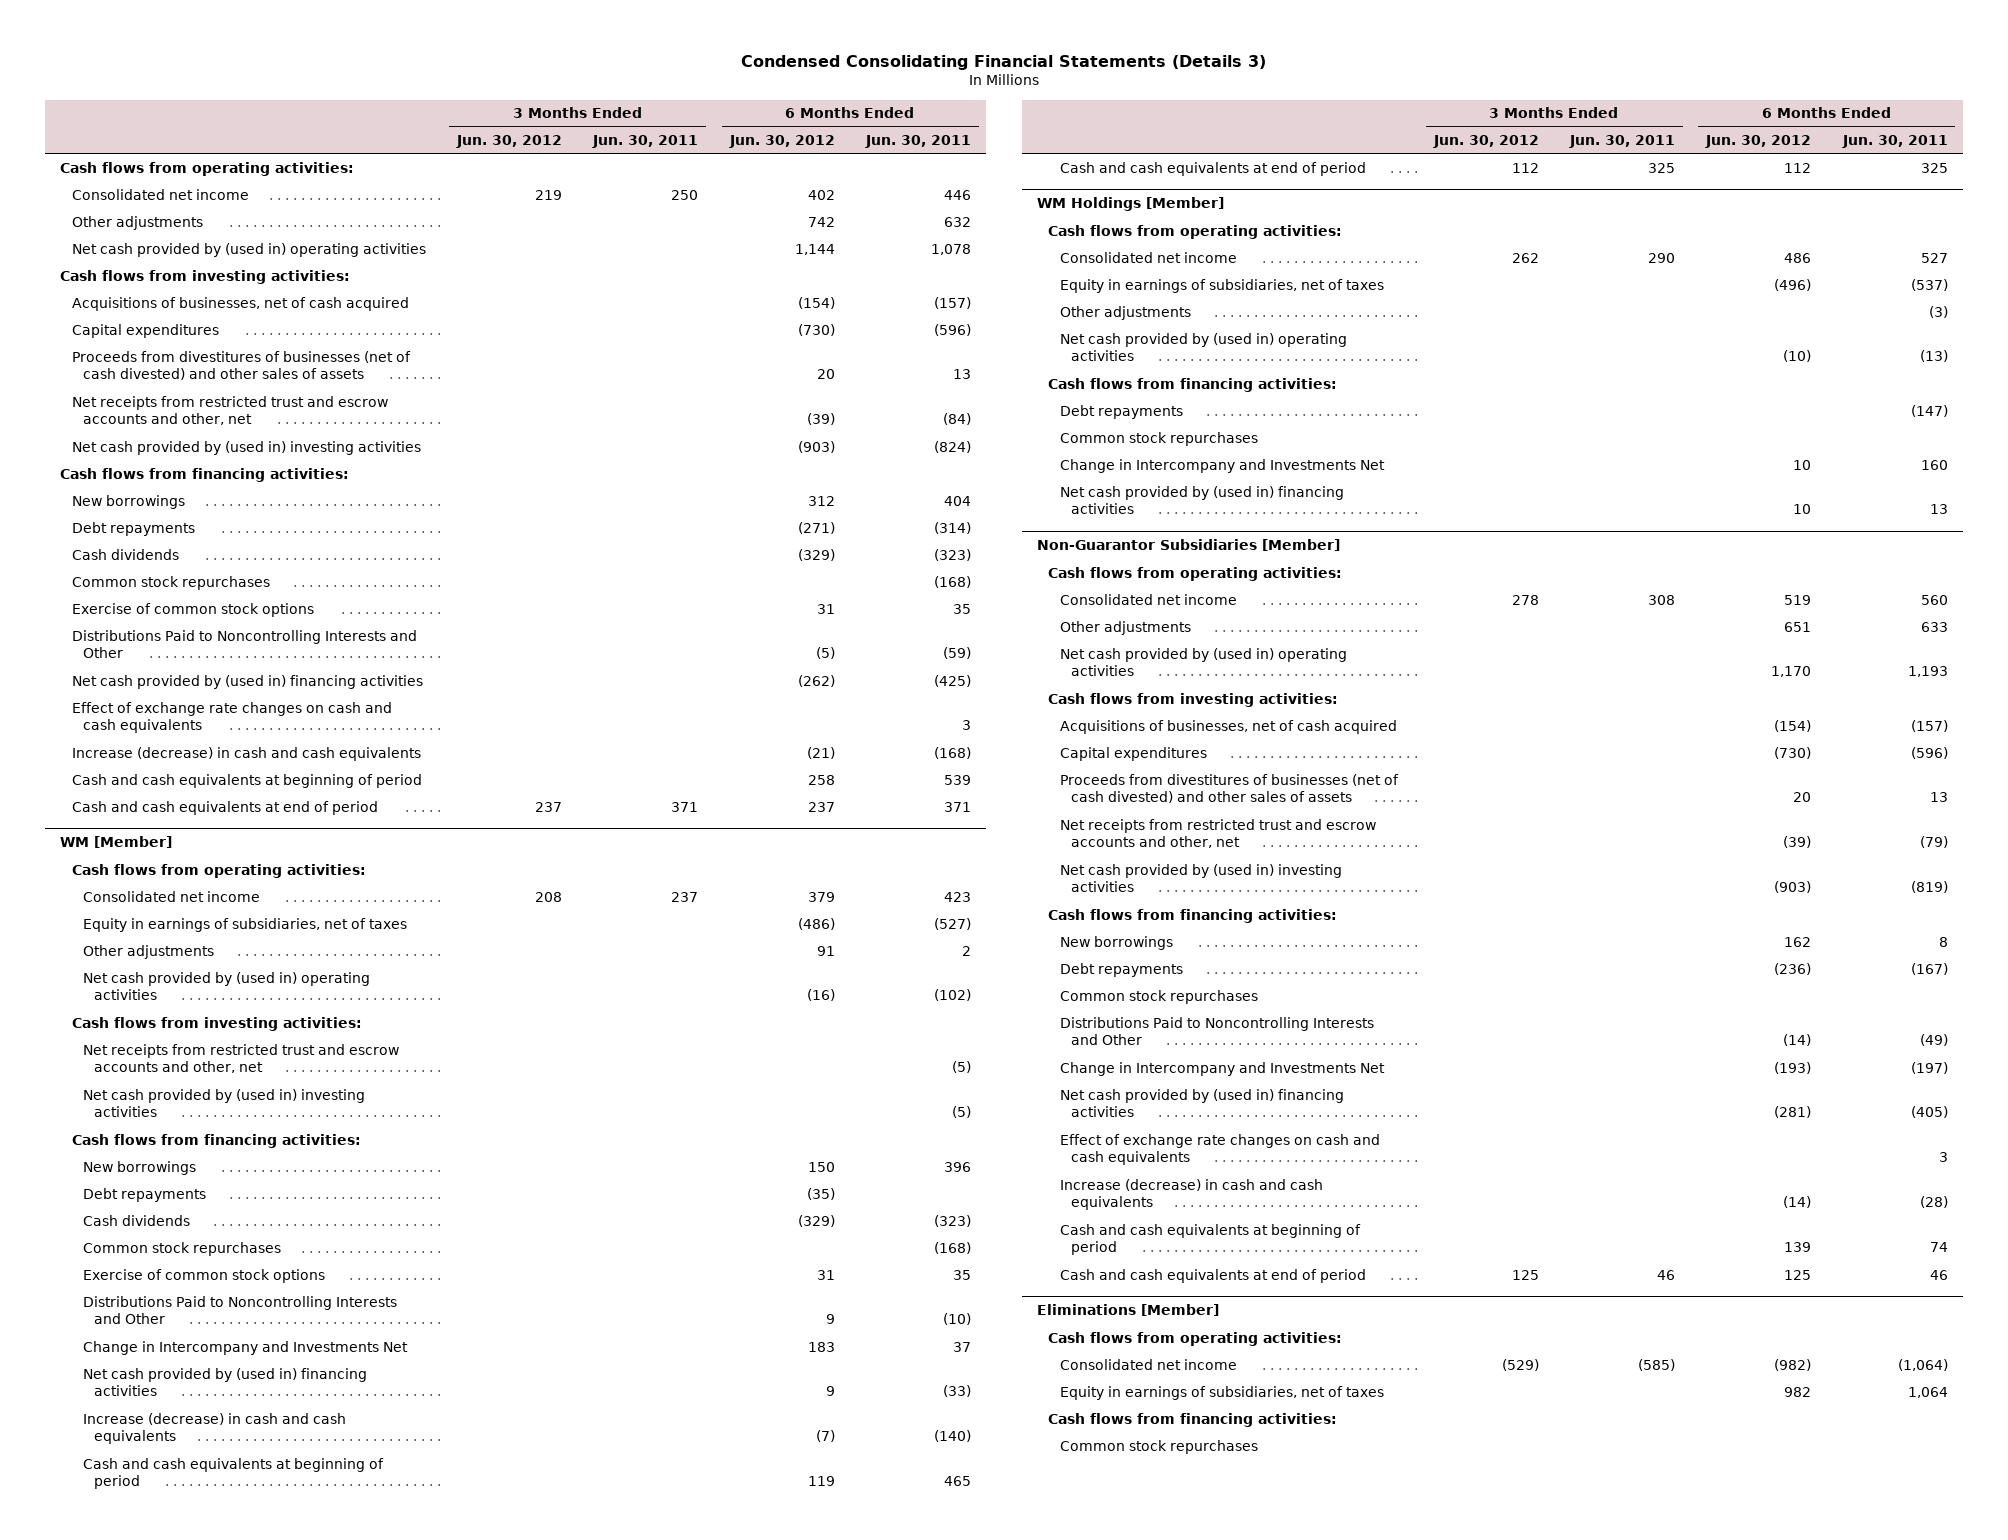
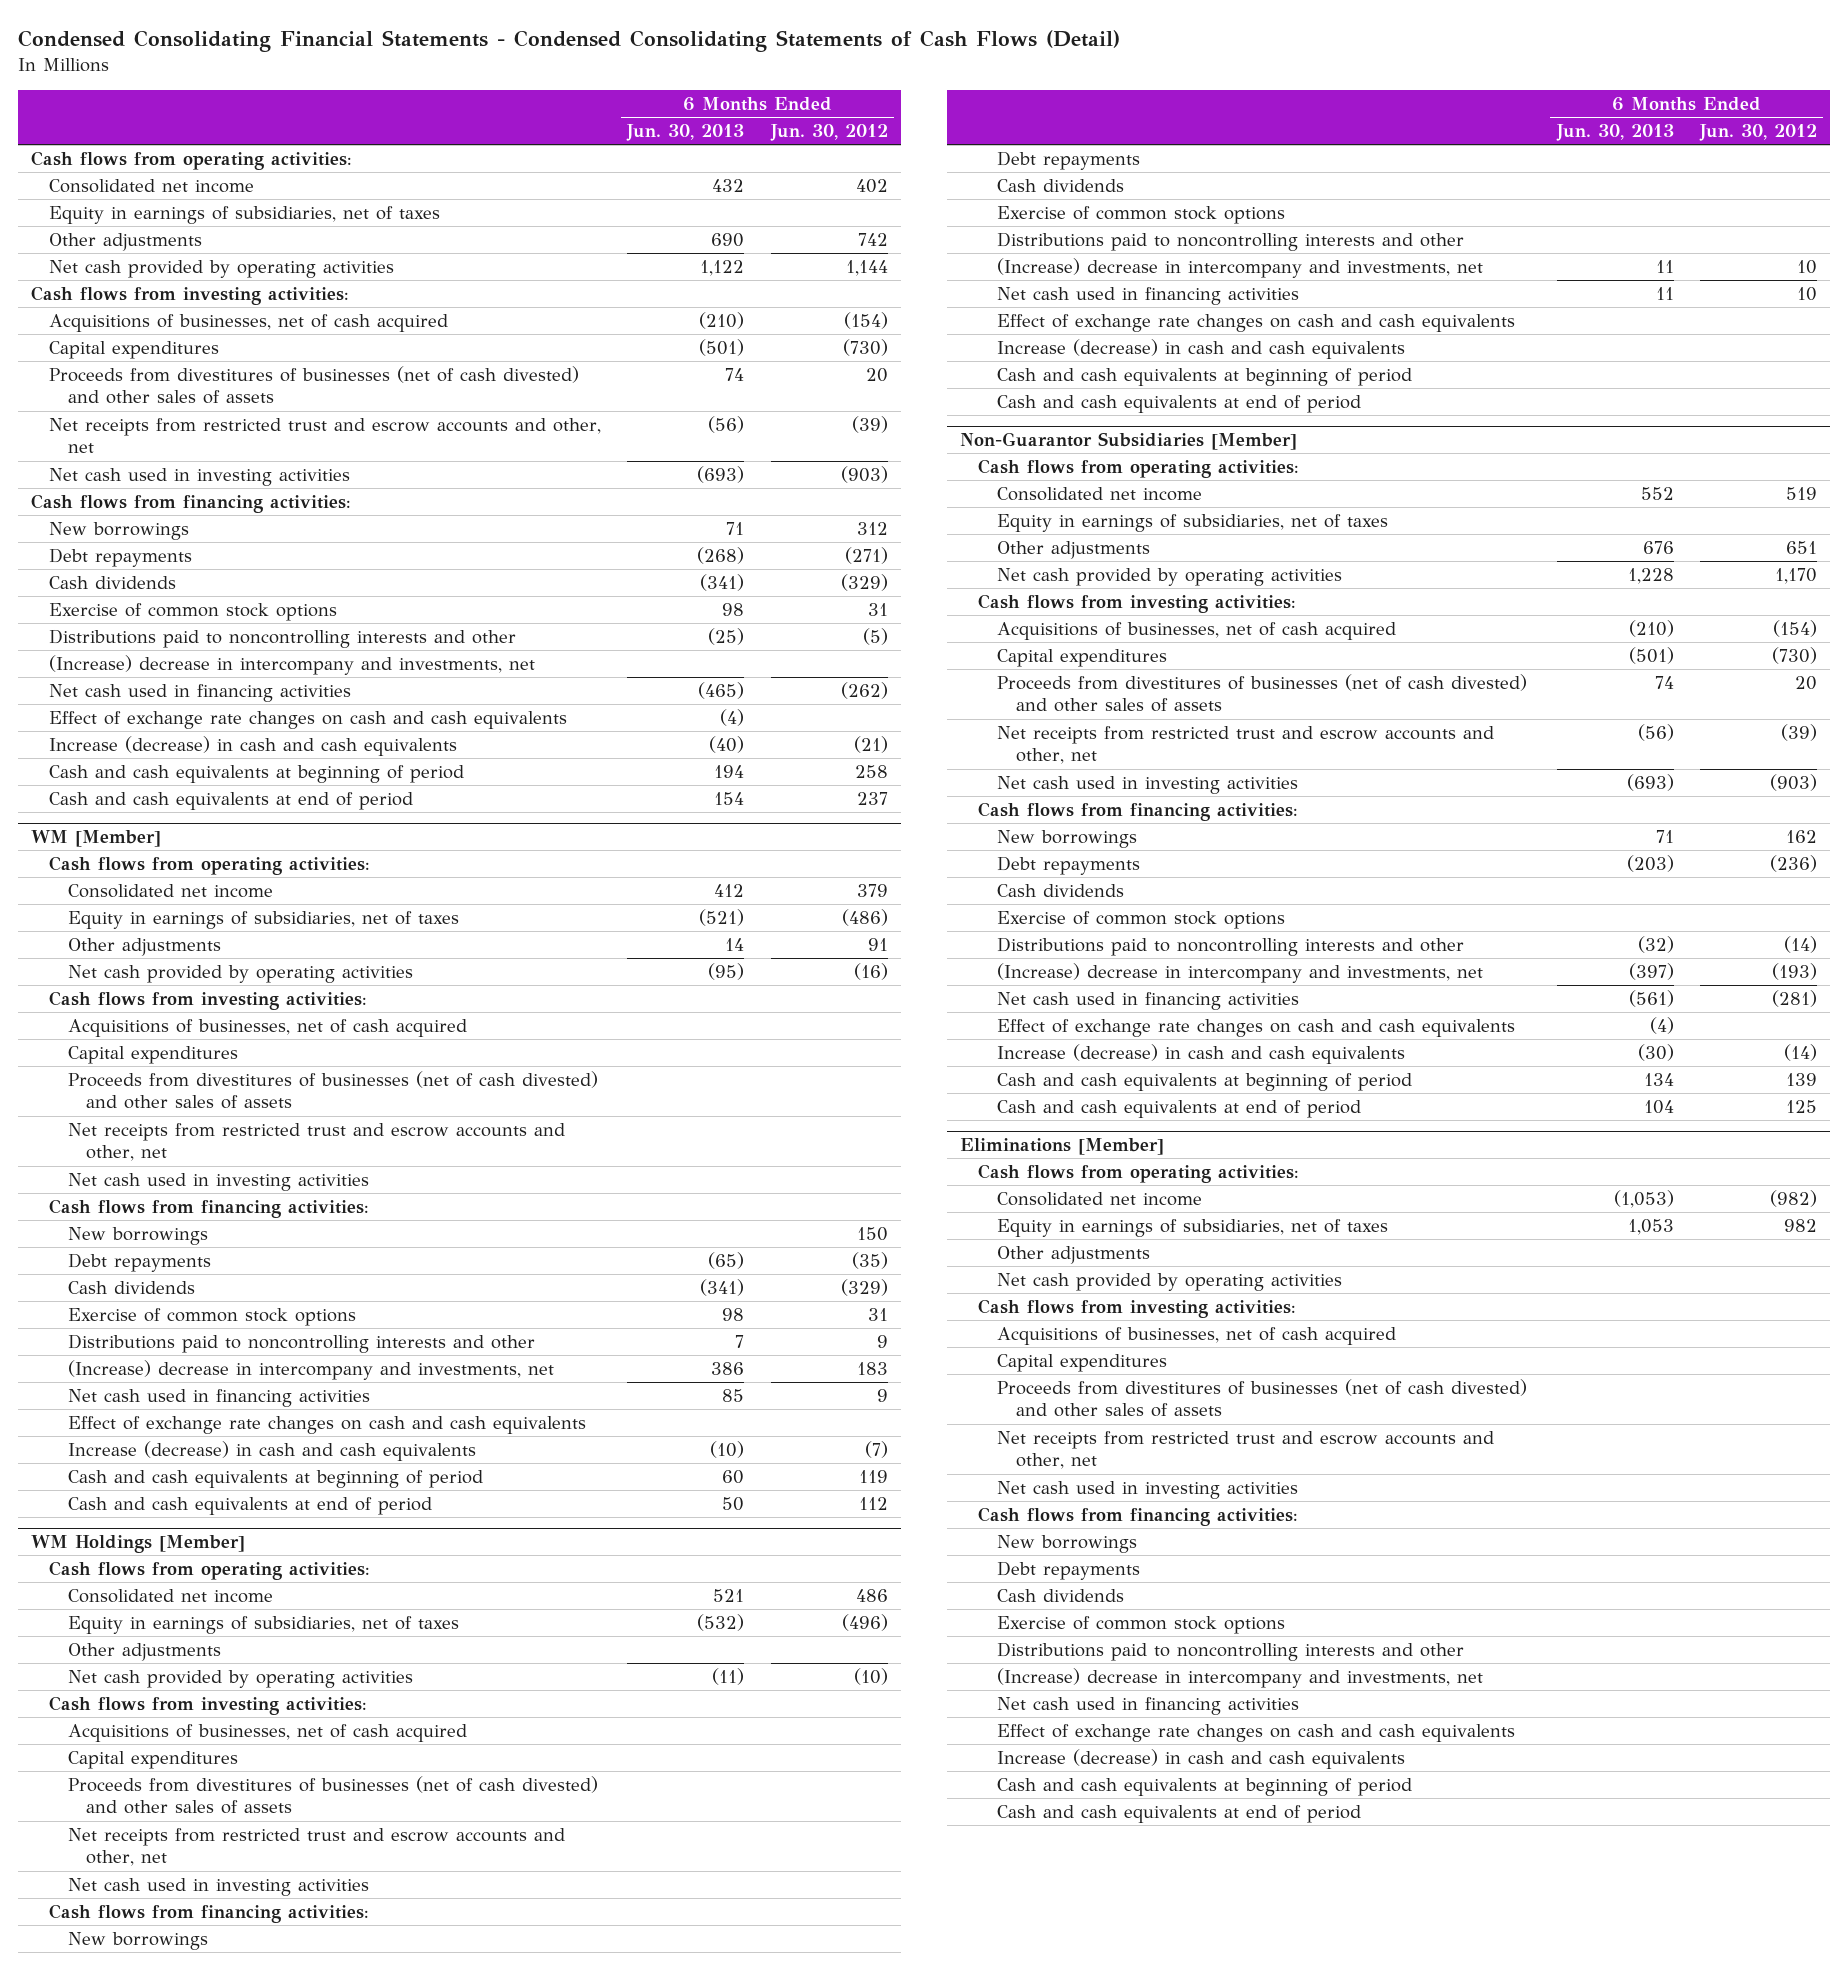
- Condensed Consolidating Financial Statements (Details 3)
+ Condensed Consolidating Financial Statements - Condensed Consolidating Statements of Cash Flows (Detail)
- | 3 Months Ended Jun. 30, 2012 | 3 Months Ended Jun. 30, 2011 | 6 Months Ended Jun. 30, 2012 | 6 Months Ended Jun. 30, 2011
+ | 6 Months Ended Jun. 30, 2013 | 6 Months Ended Jun. 30, 2012
+ Equity in earnings of subsidiaries, net of taxes
- Net cash provided by (used in) operating activities | | | 1,144 | 1,078
+ Net cash provided by operating activities | 1,122 | 1,144
- Net cash provided by (used in) investing activities | | | (903) | (824)
+ Net cash used in investing activities | (693) | (903)
- Common stock repurchases | | | | (168)
- Distributions Paid to Noncontrolling Interests and Other | | | (5) | (59)
- Net cash provided by (used in) financing activities | | | (262) | (425)
+ Distributions paid to noncontrolling interests and other | (25) | (5)
+ (Increase) decrease in intercompany and investments, net
+ Net cash used in financing activities | (465) | (262)
@ WM [Member]
- Net cash provided by (used in) operating activities | | | (16) | (102)
+ Net cash provided by operating activities | (95) | (16)
+ Acquisitions of businesses, net of cash acquired
+ Capital expenditures
+ Proceeds from divestitures of businesses (net of cash divested) and other sales of assets
- Net cash provided by (used in) investing activities | | | | (5)
+ Net cash used in investing activities
- Common stock repurchases | | | | (168)
- Distributions Paid to Noncontrolling Interests and Other | | | 9 | (10)
- Change in Intercompany and Investments Net | | | 183 | 37
- Net cash provided by (used in) financing activities | | | 9 | (33)
+ Distributions paid to noncontrolling interests and other | 7 | 9
+ (Increase) decrease in intercompany and investments, net | 386 | 183
+ Net cash used in financing activities | 85 | 9
+ Effect of exchange rate changes on cash and cash equivalents
@ WM Holdings [Member]
- Net cash provided by (used in) operating activities | | | (10) | (13)
+ Net cash provided by operating activities | (11) | (10)
+ Cash flows from investing activities:
+ Acquisitions of businesses, net of cash acquired
+ Capital expenditures
+ Proceeds from divestitures of businesses (net of cash divested) and other sales of assets
+ Net receipts from restricted trust and escrow accounts and other, net
+ Net cash used in investing activities
+ New borrowings
- Common stock repurchases
- Change in Intercompany and Investments Net | | | 10 | 160
- Net cash provided by (used in) financing activities | | | 10 | 13
+ Cash dividends
+ Exercise of common stock options
+ Distributions paid to noncontrolling interests and other
+ (Increase) decrease in intercompany and investments, net | 11 | 10
+ Net cash used in financing activities | 11 | 10
+ Effect of exchange rate changes on cash and cash equivalents
+ Increase (decrease) in cash and cash equivalents
+ Cash and cash equivalents at beginning of period
+ Cash and cash equivalents at end of period
@ Non-Guarantor Subsidiaries [Member]
+ Equity in earnings of subsidiaries, net of taxes
- Net cash provided by (used in) operating activities | | | 1,170 | 1,193
+ Net cash provided by operating activities | 1,228 | 1,170
- Net cash provided by (used in) investing activities | | | (903) | (819)
+ Net cash used in investing activities | (693) | (903)
- Common stock repurchases
- Distributions Paid to Noncontrolling Interests and Other | | | (14) | (49)
- Change in Intercompany and Investments Net | | | (193) | (197)
- Net cash provided by (used in) financing activities | | | (281) | (405)
+ Cash dividends
+ Exercise of common stock options
+ Distributions paid to noncontrolling interests and other | (32) | (14)
+ (Increase) decrease in intercompany and investments, net | (397) | (193)
+ Net cash used in financing activities | (561) | (281)
@ Eliminations [Member]
+ Other adjustments
+ Net cash provided by operating activities
+ Cash flows from investing activities:
+ Acquisitions of businesses, net of cash acquired
+ Capital expenditures
+ Proceeds from divestitures of businesses (net of cash divested) and other sales of assets
+ Net receipts from restricted trust and escrow accounts and other, net
+ Net cash used in investing activities
- Common stock repurchases
+ New borrowings
+ Debt repayments
+ Cash dividends
+ Exercise of common stock options
+ Distributions paid to noncontrolling interests and other
+ (Increase) decrease in intercompany and investments, net
+ Net cash used in financing activities
+ Effect of exchange rate changes on cash and cash equivalents
+ Increase (decrease) in cash and cash equivalents
+ Cash and cash equivalents at beginning of period
+ Cash and cash equivalents at end of period

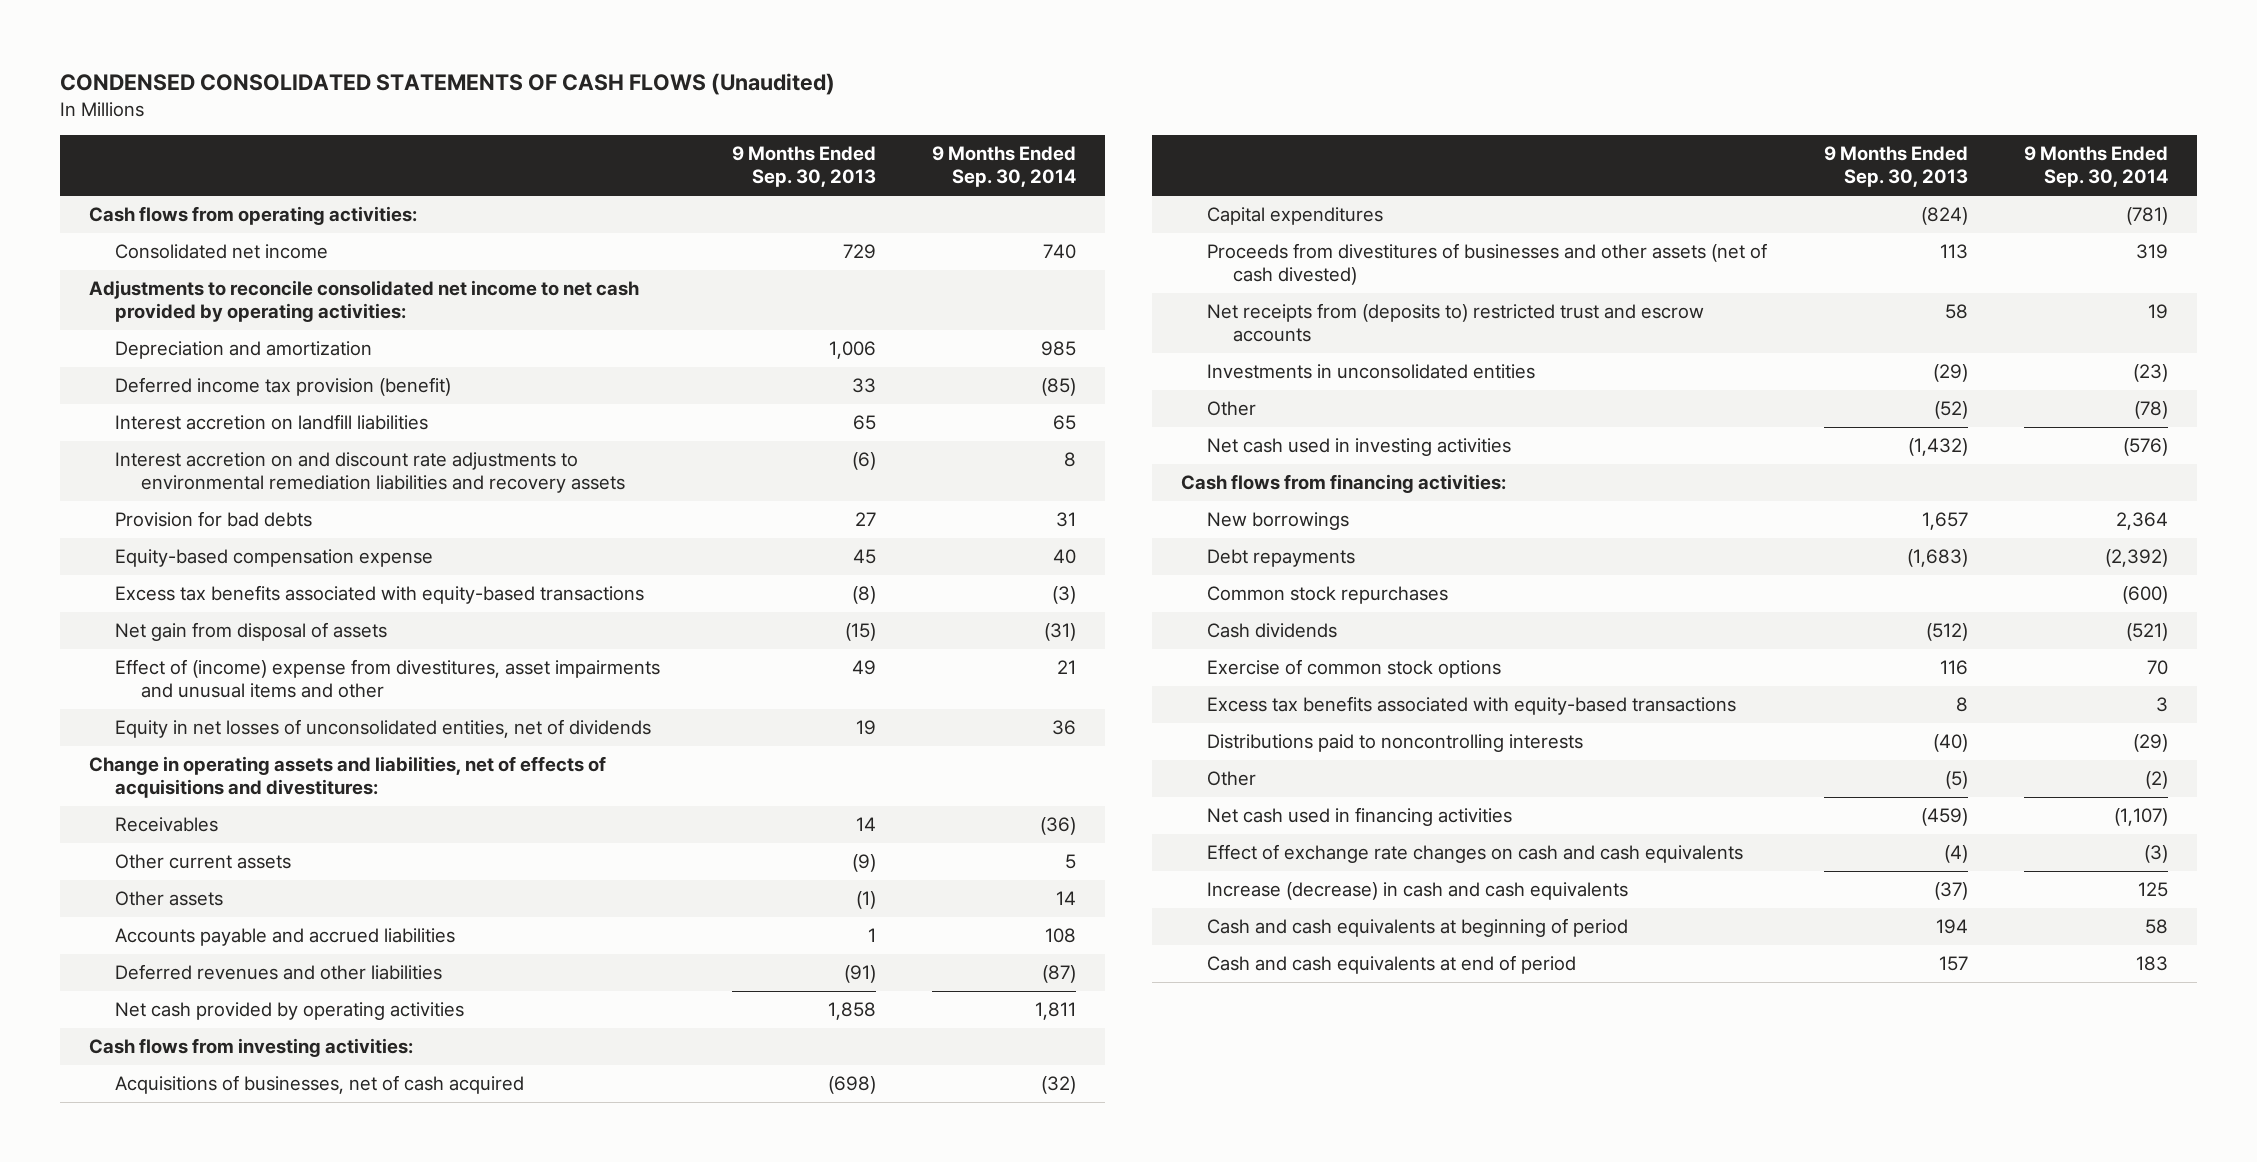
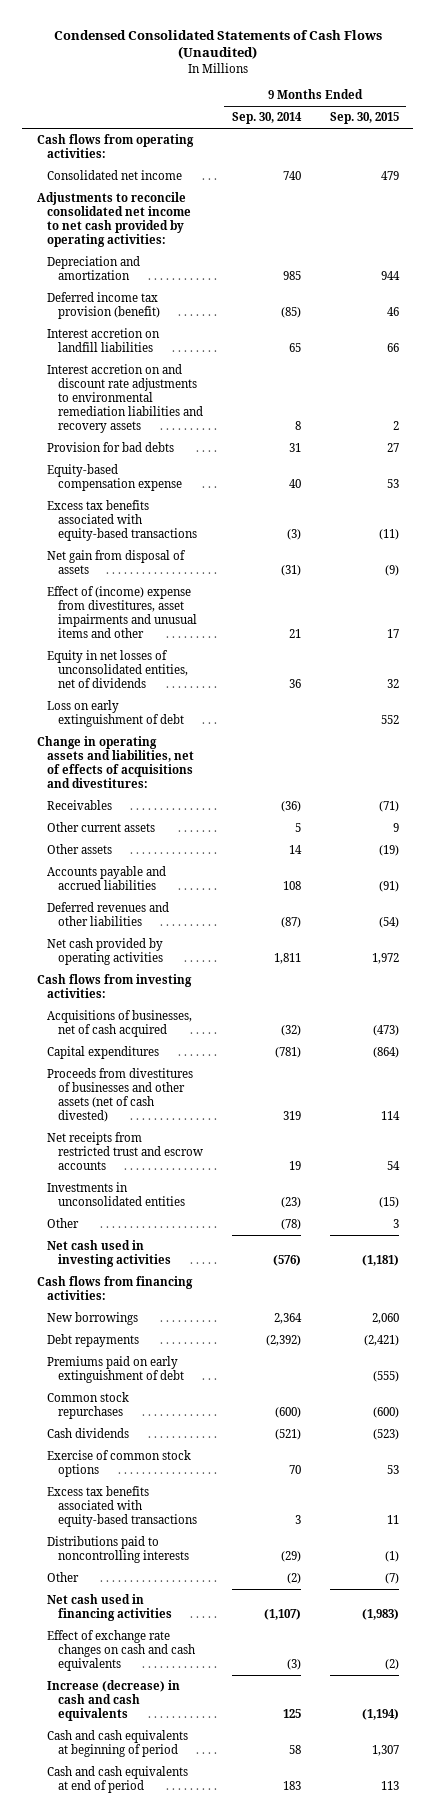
- CONDENSED CONSOLIDATED STATEMENTS OF CASH FLOWS (Unaudited)
+ Condensed Consolidated Statements of Cash Flows (Unaudited)
- | 9 Months Ended Sep. 30, 2013 | 9 Months Ended Sep. 30, 2014
+ | 9 Months Ended Sep. 30, 2014 | 9 Months Ended Sep. 30, 2015
+ Loss on early extinguishment of debt | | 552
- Net receipts from (deposits to) restricted trust and escrow accounts | 58 | 19
+ Net receipts from restricted trust and escrow accounts | 19 | 54
+ Premiums paid on early extinguishment of debt | | (555)

